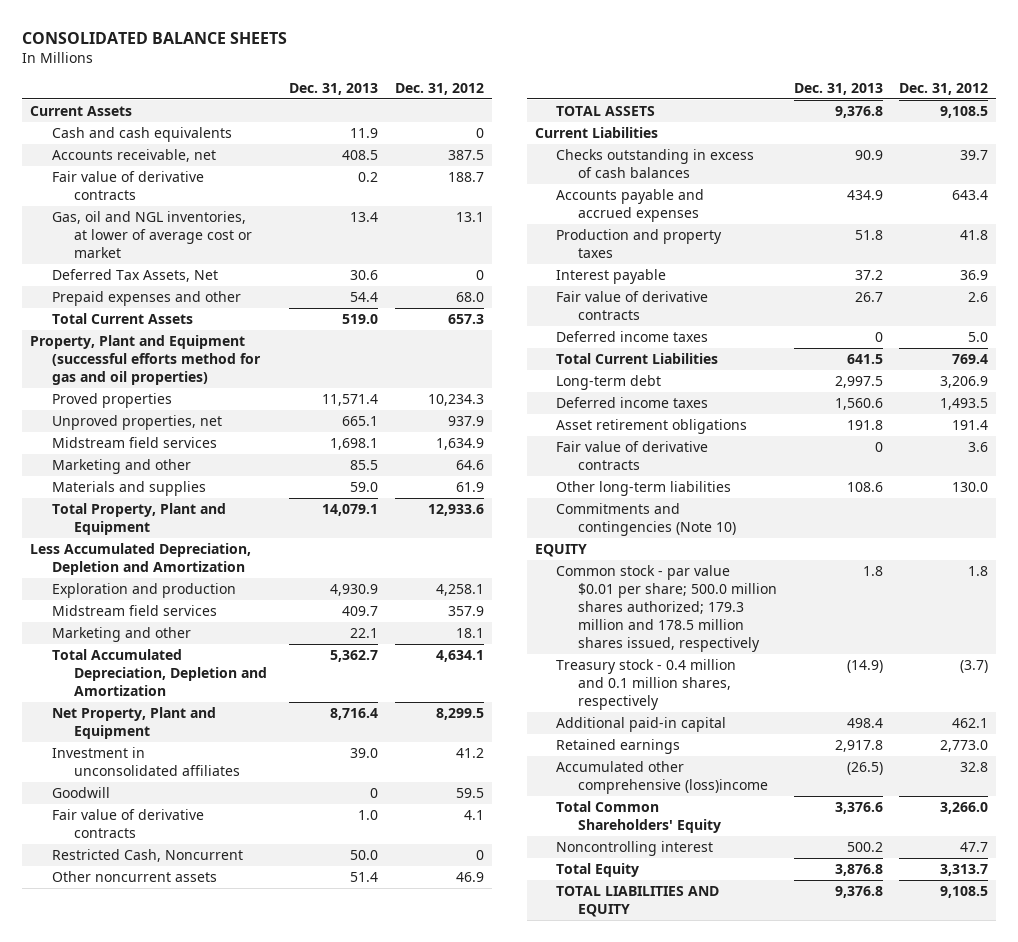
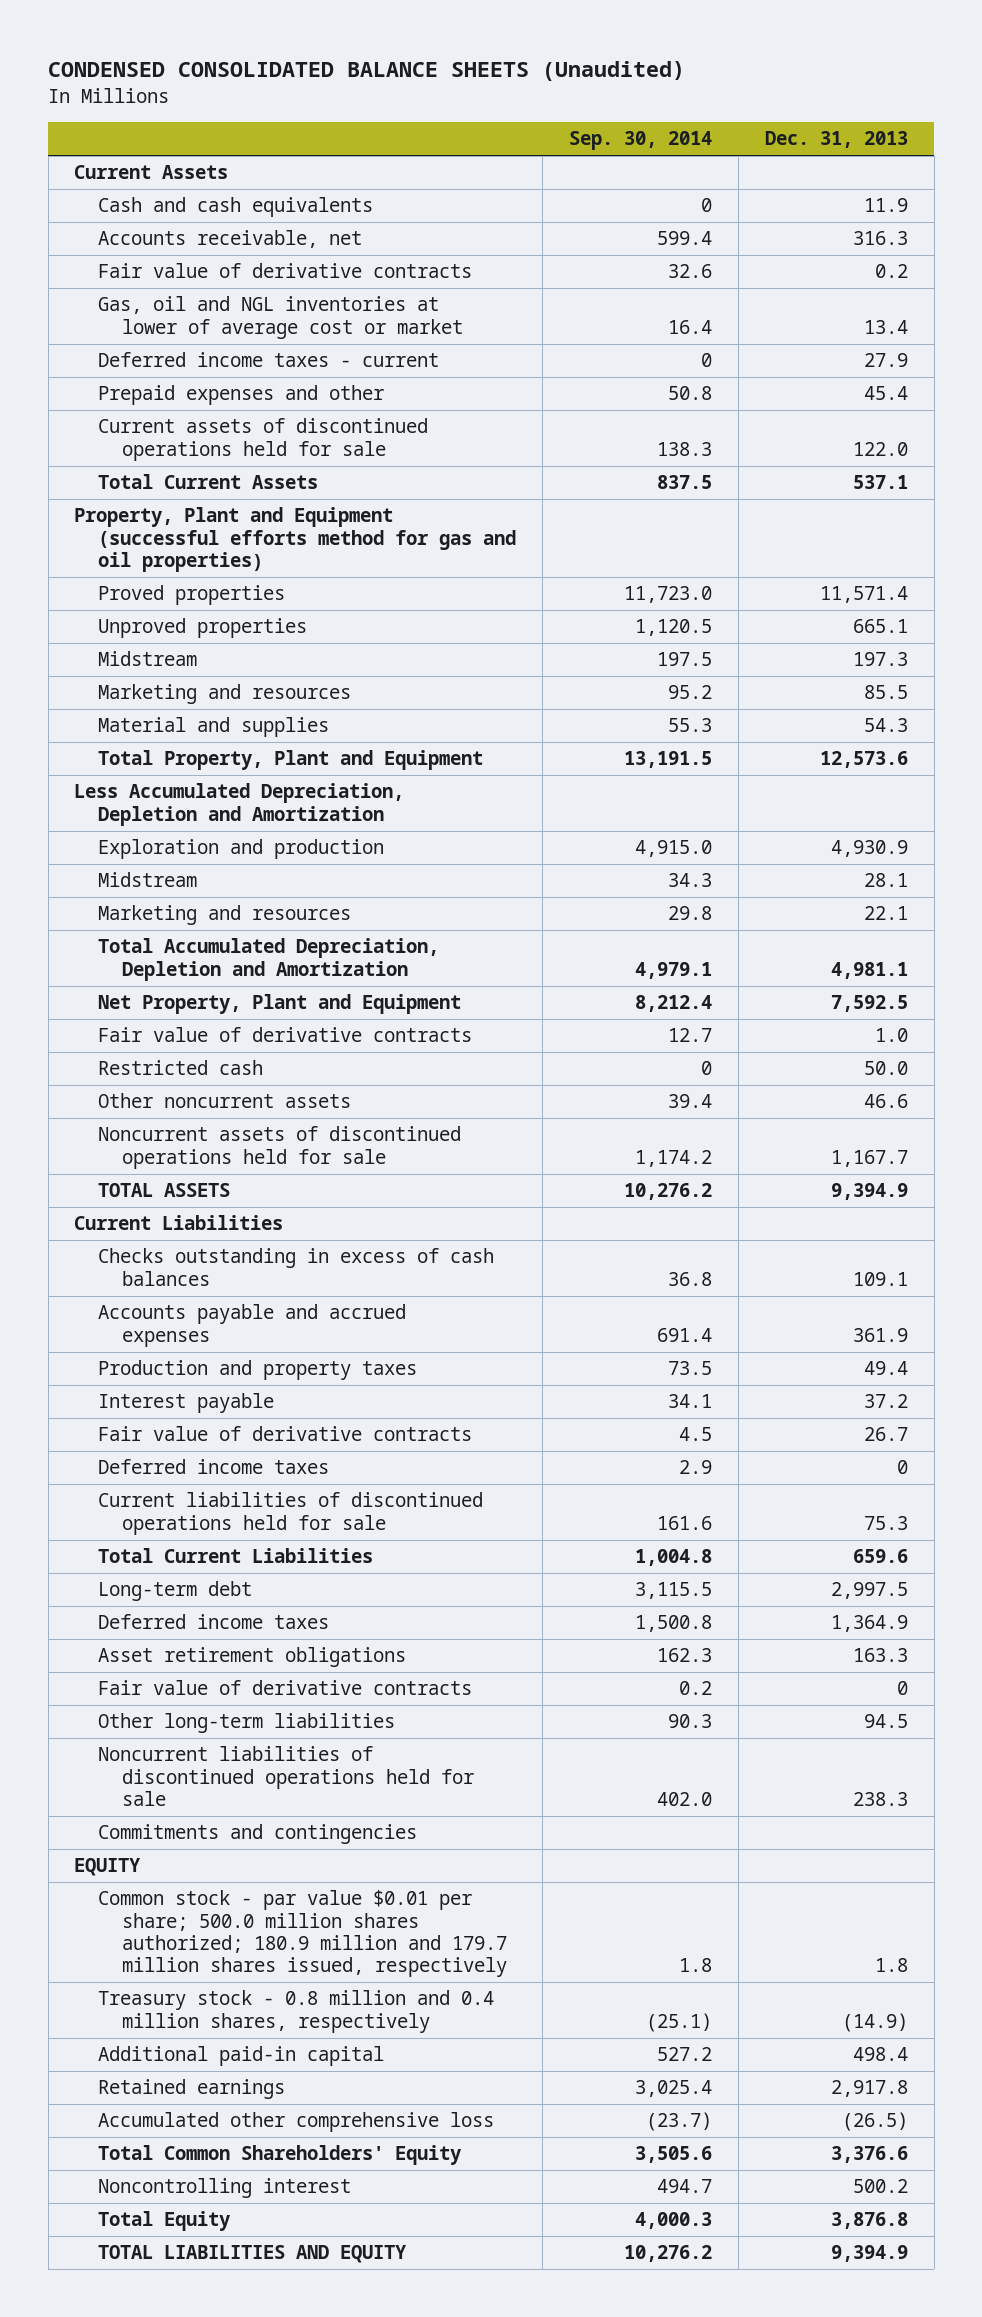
- CONSOLIDATED BALANCE SHEETS
+ CONDENSED CONSOLIDATED BALANCE SHEETS (Unaudited)
- | Dec. 31, 2013 | Dec. 31, 2012
+ | Sep. 30, 2014 | Dec. 31, 2013
- Accounts receivable, net | 408.5 | 387.5
+ Accounts receivable, net | 599.4 | 316.3
- Gas, oil and NGL inventories, at lower of average cost or market | 13.4 | 13.1
- Deferred Tax Assets, Net | 30.6 | 0
- Prepaid expenses and other | 54.4 | 68.0
- Total Current Assets | 519.0 | 657.3
+ Gas, oil and NGL inventories at lower of average cost or market | 16.4 | 13.4
+ Deferred income taxes - current | 0 | 27.9
+ Prepaid expenses and other | 50.8 | 45.4
+ Current assets of discontinued operations held for sale | 138.3 | 122.0
+ Total Current Assets | 837.5 | 537.1
- Unproved properties, net | 665.1 | 937.9
- Midstream field services | 1,698.1 | 1,634.9
- Marketing and other | 85.5 | 64.6
- Materials and supplies | 59.0 | 61.9
- Total Property, Plant and Equipment | 14,079.1 | 12,933.6
+ Unproved properties | 1,120.5 | 665.1
+ Midstream | 197.5 | 197.3
+ Marketing and resources | 95.2 | 85.5
+ Material and supplies | 55.3 | 54.3
+ Total Property, Plant and Equipment | 13,191.5 | 12,573.6
- Midstream field services | 409.7 | 357.9
- Marketing and other | 22.1 | 18.1
- Total Accumulated Depreciation, Depletion and Amortization | 5,362.7 | 4,634.1
- Net Property, Plant and Equipment | 8,716.4 | 8,299.5
- Investment in unconsolidated affiliates | 39.0 | 41.2
- Goodwill | 0 | 59.5
+ Midstream | 34.3 | 28.1
+ Marketing and resources | 29.8 | 22.1
+ Total Accumulated Depreciation, Depletion and Amortization | 4,979.1 | 4,981.1
+ Net Property, Plant and Equipment | 8,212.4 | 7,592.5
- Restricted Cash, Noncurrent | 50.0 | 0
- Other noncurrent assets | 51.4 | 46.9
- TOTAL ASSETS | 9,376.8 | 9,108.5
+ Restricted cash | 0 | 50.0
+ Other noncurrent assets | 39.4 | 46.6
+ Noncurrent assets of discontinued operations held for sale | 1,174.2 | 1,167.7
+ TOTAL ASSETS | 10,276.2 | 9,394.9
- Checks outstanding in excess of cash balances | 90.9 | 39.7
- Accounts payable and accrued expenses | 434.9 | 643.4
- Production and property taxes | 51.8 | 41.8
+ Checks outstanding in excess of cash balances | 36.8 | 109.1
+ Accounts payable and accrued expenses | 691.4 | 361.9
+ Production and property taxes | 73.5 | 49.4
- Total Current Liabilities | 641.5 | 769.4
+ Current liabilities of discontinued operations held for sale | 161.6 | 75.3
+ Total Current Liabilities | 1,004.8 | 659.6
- Deferred income taxes | 1,560.6 | 1,493.5
- Asset retirement obligations | 191.8 | 191.4
+ Deferred income taxes | 1,500.8 | 1,364.9
+ Asset retirement obligations | 162.3 | 163.3
- Other long-term liabilities | 108.6 | 130.0
- Commitments and contingencies (Note 10)
+ Other long-term liabilities | 90.3 | 94.5
+ Noncurrent liabilities of discontinued operations held for sale | 402.0 | 238.3
+ Commitments and contingencies
- Common stock - par value $0.01 per share; 500.0 million shares authorized; 179.3 million and 178.5 million shares issued, respectively | 1.8 | 1.8
- Treasury stock - 0.4 million and 0.1 million shares, respectively | (14.9) | (3.7)
+ Common stock - par value $0.01 per share; 500.0 million shares authorized; 180.9 million and 179.7 million shares issued, respectively | 1.8 | 1.8
+ Treasury stock - 0.8 million and 0.4 million shares, respectively | (25.1) | (14.9)
- Accumulated other comprehensive (loss)income | (26.5) | 32.8
+ Accumulated other comprehensive loss | (23.7) | (26.5)
- TOTAL LIABILITIES AND EQUITY | 9,376.8 | 9,108.5
+ TOTAL LIABILITIES AND EQUITY | 10,276.2 | 9,394.9

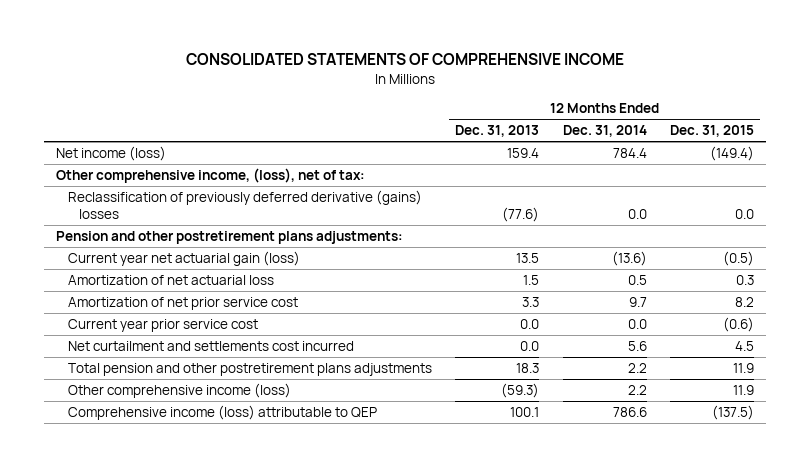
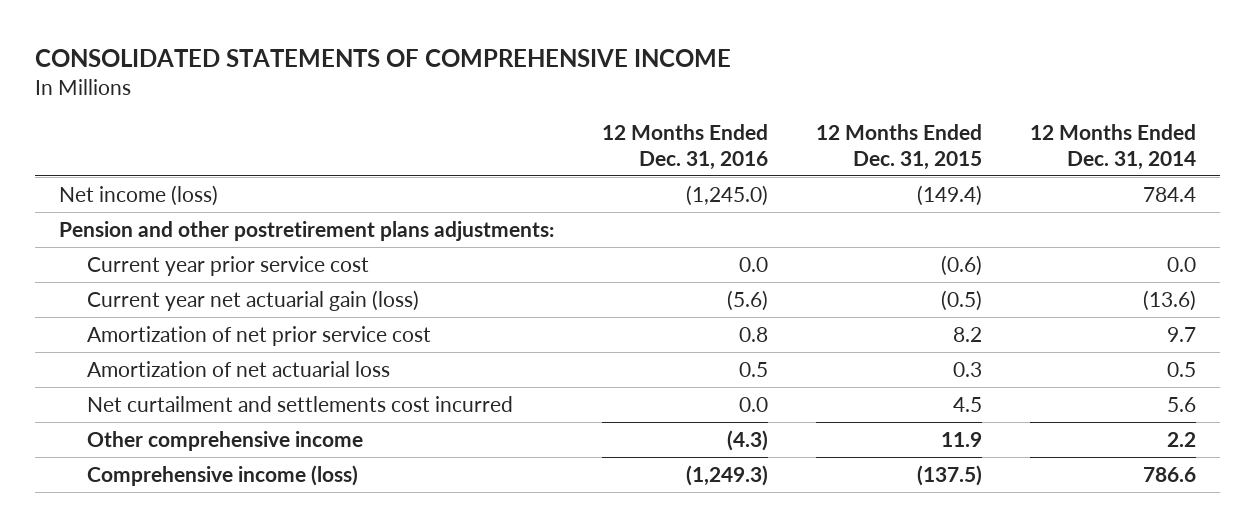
- | 12 Months Ended Dec. 31, 2013 | 12 Months Ended Dec. 31, 2014 | 12 Months Ended Dec. 31, 2015
+ | 12 Months Ended Dec. 31, 2016 | 12 Months Ended Dec. 31, 2015 | 12 Months Ended Dec. 31, 2014
- Other comprehensive income, (loss), net of tax:
- Reclassification of previously deferred derivative (gains) losses | (77.6) | 0.0 | 0.0
moved up: Current year prior service cost | 0.0 | (0.6) | 0.0
moved down: Amortization of net actuarial loss | 0.5 | 0.3 | 0.5
- Total pension and other postretirement plans adjustments | 18.3 | 2.2 | 11.9
- Other comprehensive income (loss) | (59.3) | 2.2 | 11.9
- Comprehensive income (loss) attributable to QEP | 100.1 | 786.6 | (137.5)
+ Other comprehensive income | (4.3) | 11.9 | 2.2
+ Comprehensive income (loss) | (1,249.3) | (137.5) | 786.6

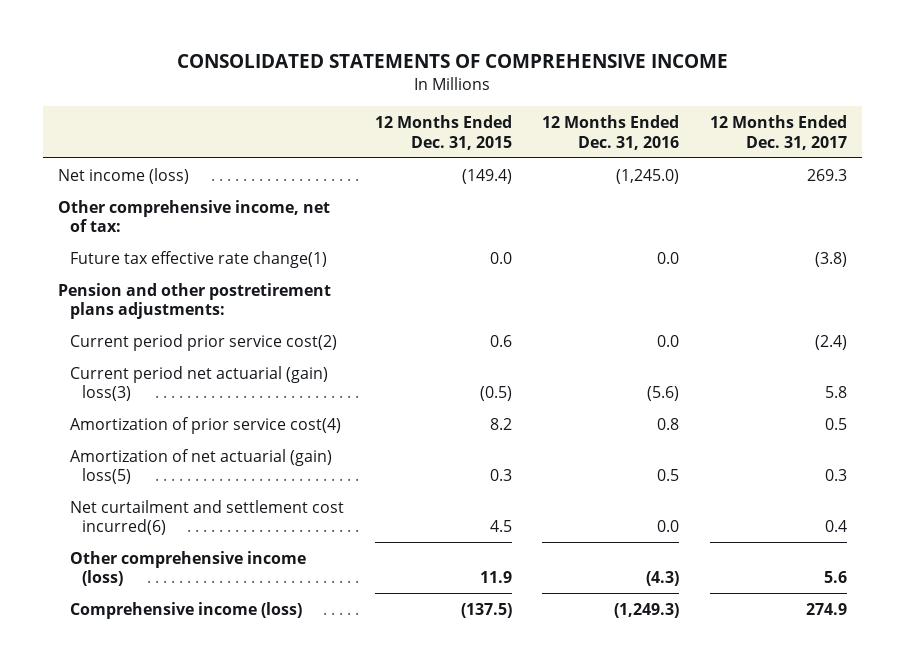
- | 12 Months Ended Dec. 31, 2016 | 12 Months Ended Dec. 31, 2015 | 12 Months Ended Dec. 31, 2014
+ | 12 Months Ended Dec. 31, 2015 | 12 Months Ended Dec. 31, 2016 | 12 Months Ended Dec. 31, 2017
+ Other comprehensive income, net of tax:
+ Future tax effective rate change(1) | 0.0 | 0.0 | (3.8)
- Current year prior service cost | 0.0 | (0.6) | 0.0
- Current year net actuarial gain (loss) | (5.6) | (0.5) | (13.6)
- Amortization of net prior service cost | 0.8 | 8.2 | 9.7
- Amortization of net actuarial loss | 0.5 | 0.3 | 0.5
- Net curtailment and settlements cost incurred | 0.0 | 4.5 | 5.6
- Other comprehensive income | (4.3) | 11.9 | 2.2
+ Current period prior service cost(2) | 0.6 | 0.0 | (2.4)
+ Current period net actuarial (gain) loss(3) | (0.5) | (5.6) | 5.8
+ Amortization of prior service cost(4) | 8.2 | 0.8 | 0.5
+ Amortization of net actuarial (gain) loss(5) | 0.3 | 0.5 | 0.3
+ Net curtailment and settlement cost incurred(6) | 4.5 | 0.0 | 0.4
+ Other comprehensive income (loss) | 11.9 | (4.3) | 5.6

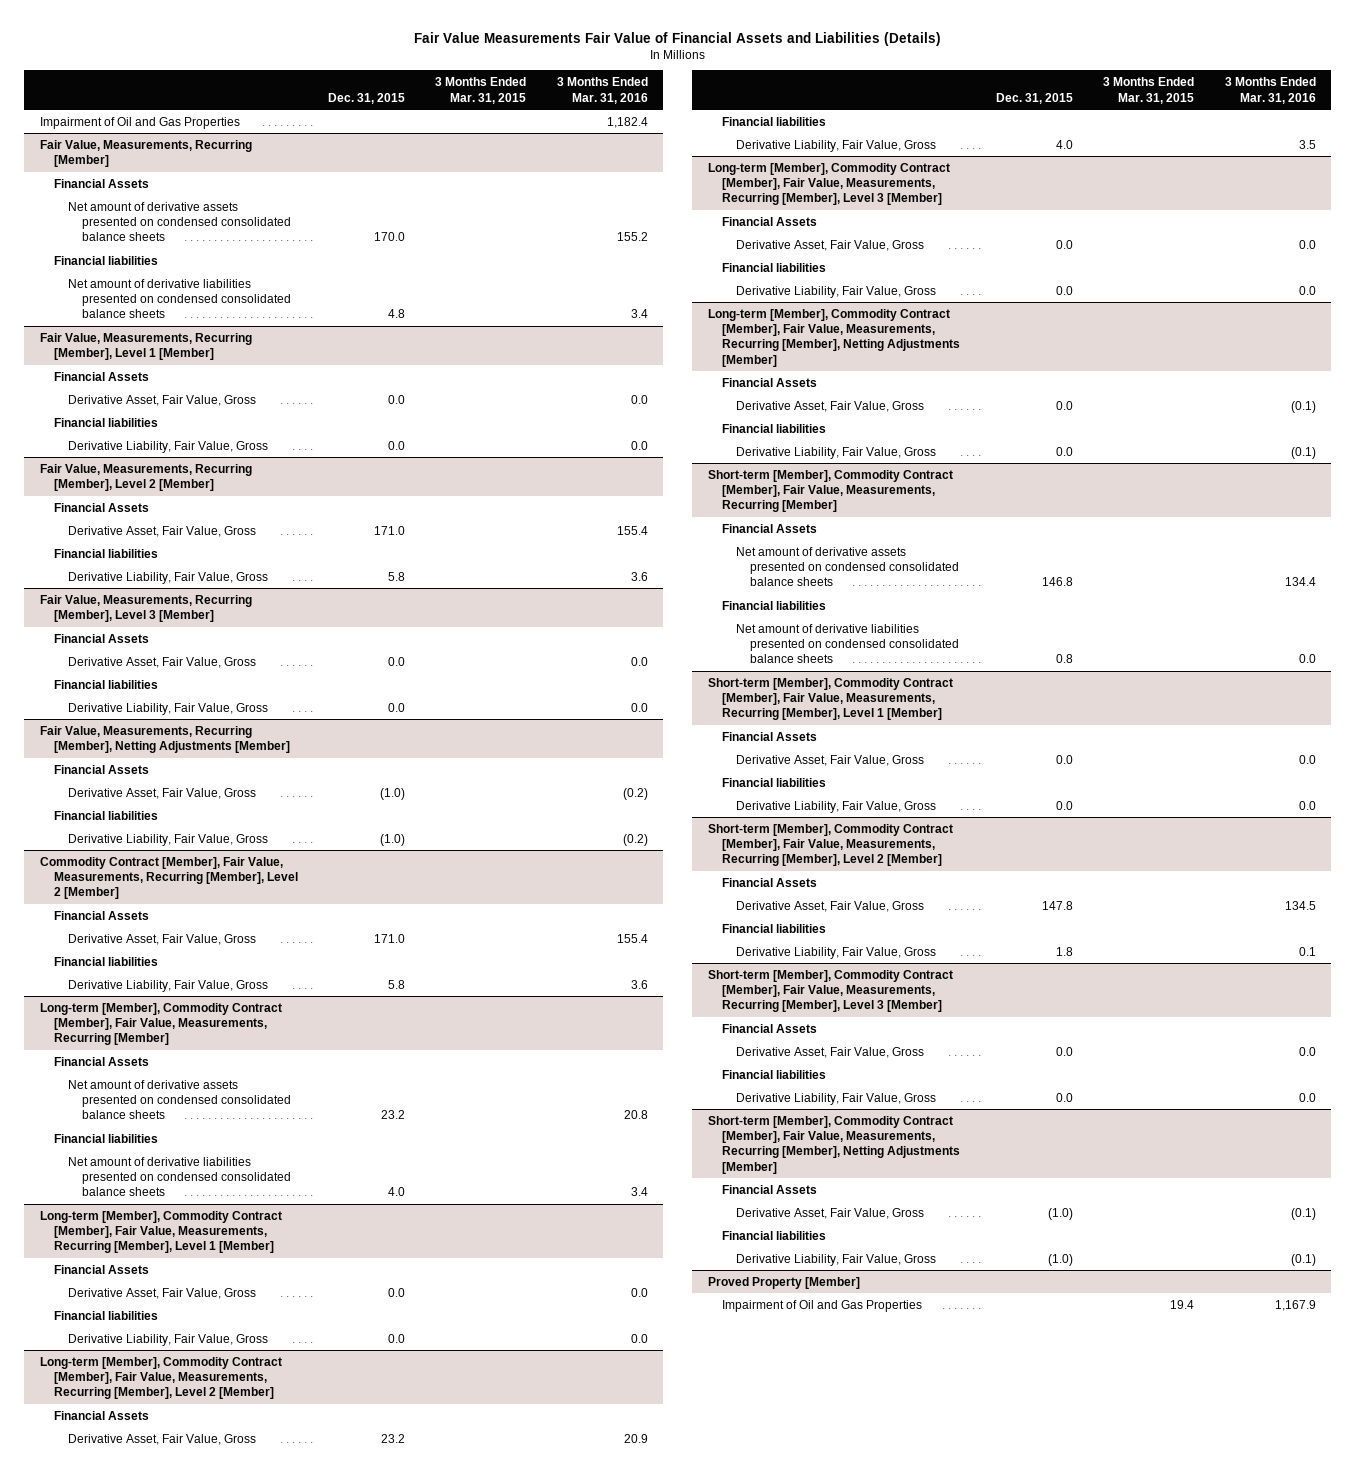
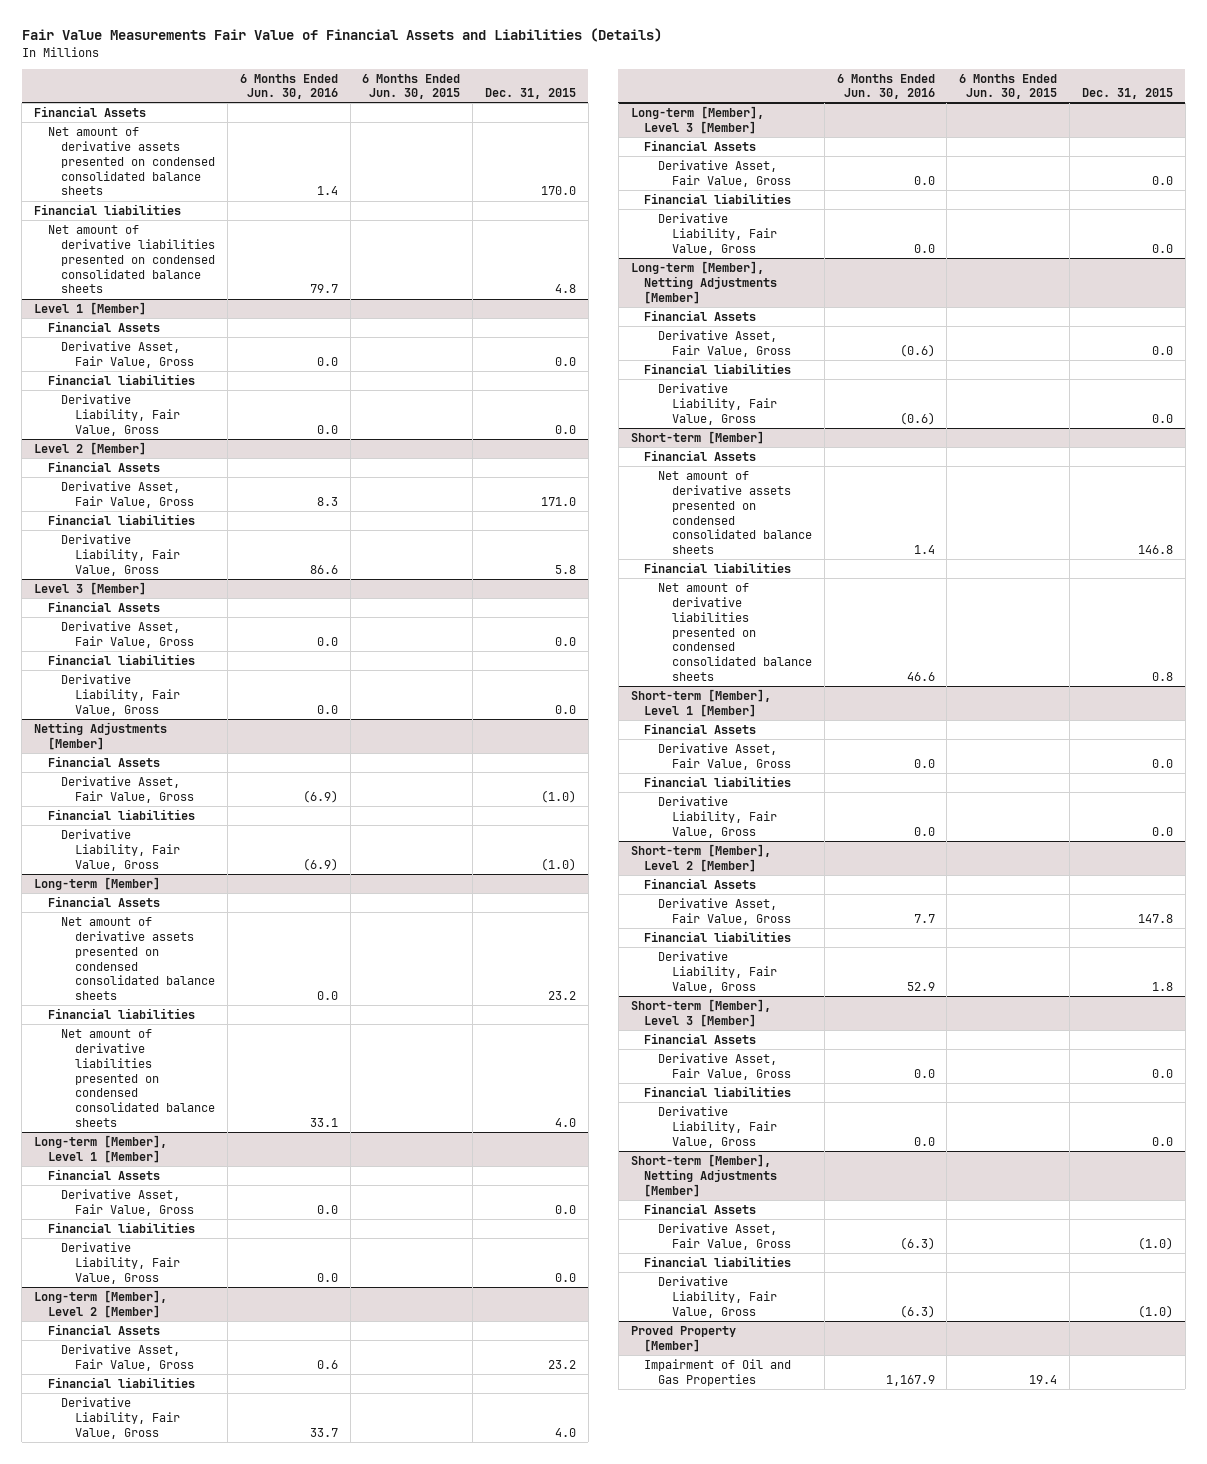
- | Dec. 31, 2015 | 3 Months Ended Mar. 31, 2015 | 3 Months Ended Mar. 31, 2016
+ | 6 Months Ended Jun. 30, 2016 | 6 Months Ended Jun. 30, 2015 | Dec. 31, 2015
- Impairment of Oil and Gas Properties | | | 1,182.4
- Fair Value, Measurements, Recurring [Member]
- Fair Value, Measurements, Recurring [Member], Level 1 [Member]
+ Level 1 [Member]
- Fair Value, Measurements, Recurring [Member], Level 2 [Member]
+ Level 2 [Member]
- Fair Value, Measurements, Recurring [Member], Level 3 [Member]
+ Level 3 [Member]
- Fair Value, Measurements, Recurring [Member], Netting Adjustments [Member]
+ Netting Adjustments [Member]
- Commodity Contract [Member], Fair Value, Measurements, Recurring [Member], Level 2 [Member]
- Financial Assets
- Derivative Asset, Fair Value, Gross | 171.0 | | 155.4
- Financial liabilities
- Derivative Liability, Fair Value, Gross | 5.8 | | 3.6
- Long-term [Member], Commodity Contract [Member], Fair Value, Measurements, Recurring [Member]
+ Long-term [Member]
- Long-term [Member], Commodity Contract [Member], Fair Value, Measurements, Recurring [Member], Level 1 [Member]
+ Long-term [Member], Level 1 [Member]
- Long-term [Member], Commodity Contract [Member], Fair Value, Measurements, Recurring [Member], Level 2 [Member]
+ Long-term [Member], Level 2 [Member]
- Long-term [Member], Commodity Contract [Member], Fair Value, Measurements, Recurring [Member], Level 3 [Member]
+ Long-term [Member], Level 3 [Member]
- Long-term [Member], Commodity Contract [Member], Fair Value, Measurements, Recurring [Member], Netting Adjustments [Member]
+ Long-term [Member], Netting Adjustments [Member]
- Short-term [Member], Commodity Contract [Member], Fair Value, Measurements, Recurring [Member]
+ Short-term [Member]
- Short-term [Member], Commodity Contract [Member], Fair Value, Measurements, Recurring [Member], Level 1 [Member]
+ Short-term [Member], Level 1 [Member]
- Short-term [Member], Commodity Contract [Member], Fair Value, Measurements, Recurring [Member], Level 2 [Member]
+ Short-term [Member], Level 2 [Member]
- Short-term [Member], Commodity Contract [Member], Fair Value, Measurements, Recurring [Member], Level 3 [Member]
+ Short-term [Member], Level 3 [Member]
- Short-term [Member], Commodity Contract [Member], Fair Value, Measurements, Recurring [Member], Netting Adjustments [Member]
+ Short-term [Member], Netting Adjustments [Member]

